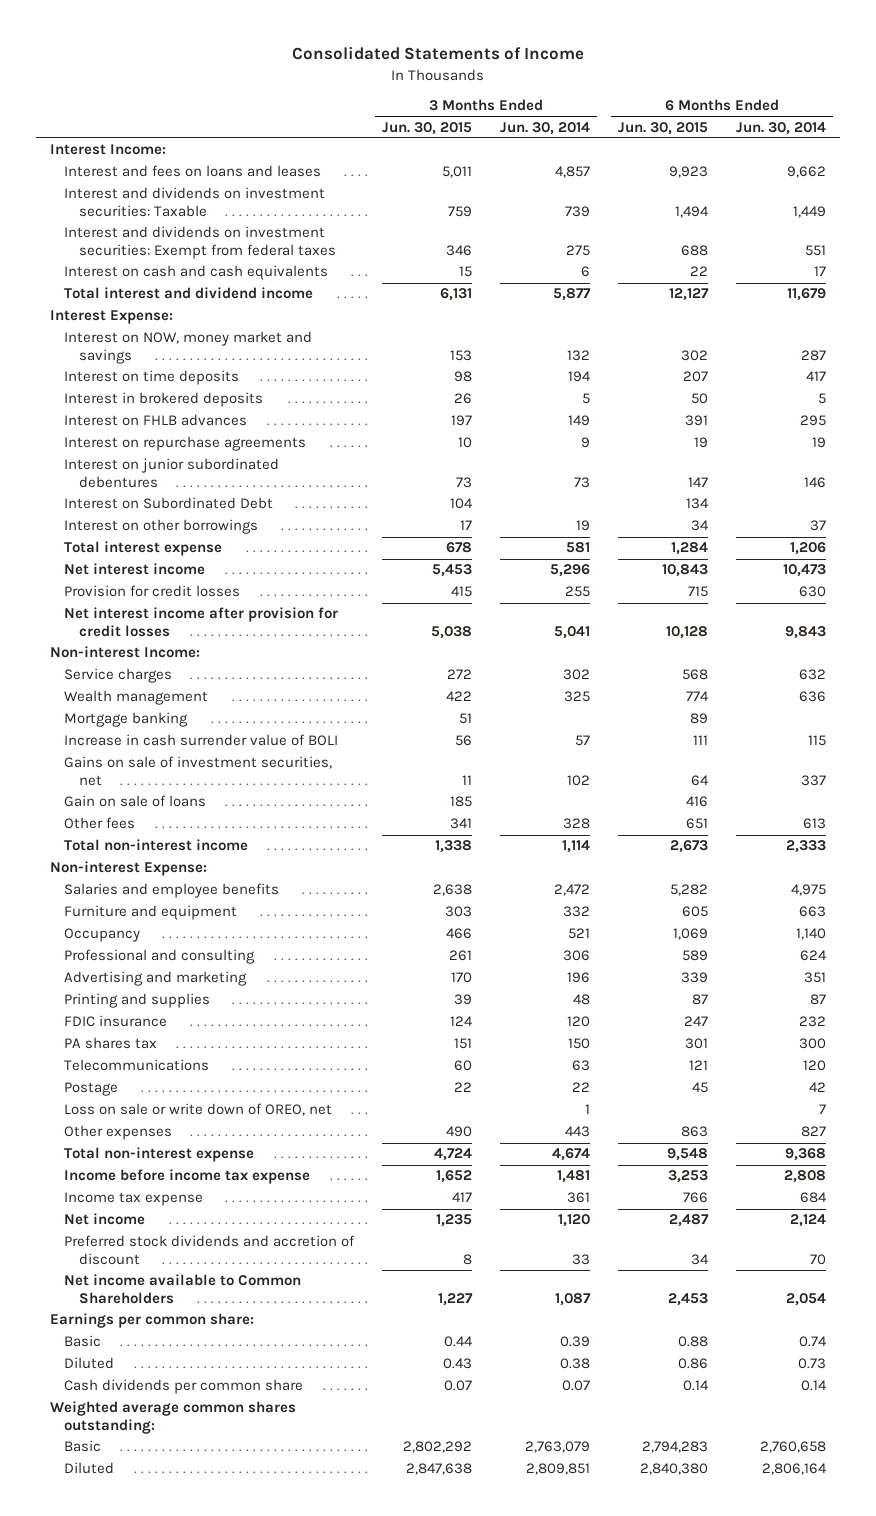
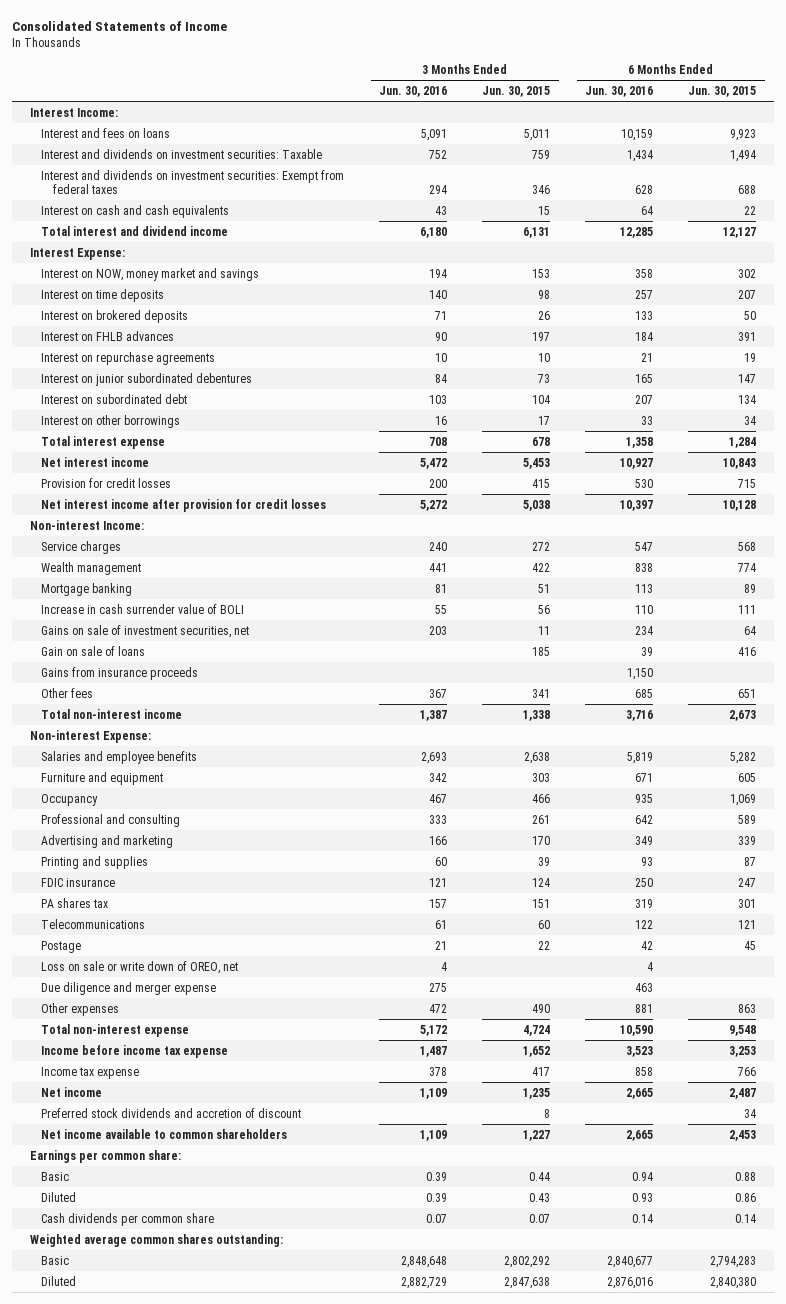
- | 3 Months Ended Jun. 30, 2015 | 3 Months Ended Jun. 30, 2014 | 6 Months Ended Jun. 30, 2015 | 6 Months Ended Jun. 30, 2014
+ | 3 Months Ended Jun. 30, 2016 | 3 Months Ended Jun. 30, 2015 | 6 Months Ended Jun. 30, 2016 | 6 Months Ended Jun. 30, 2015
- Interest and fees on loans and leases | 5,011 | 4,857 | 9,923 | 9,662
+ Interest and fees on loans | 5,091 | 5,011 | 10,159 | 9,923
- Interest in brokered deposits | 26 | 5 | 50 | 5
+ Interest on brokered deposits | 71 | 26 | 133 | 50
- Interest on Subordinated Debt | 104 | | 134 |
+ Interest on subordinated debt | 103 | 104 | 207 | 134
+ Gains from insurance proceeds | | | 1,150 |
+ Due diligence and merger expense | 275 | | 463 |
- Net income available to Common Shareholders | 1,227 | 1,087 | 2,453 | 2,054
+ Net income available to common shareholders | 1,109 | 1,227 | 2,665 | 2,453

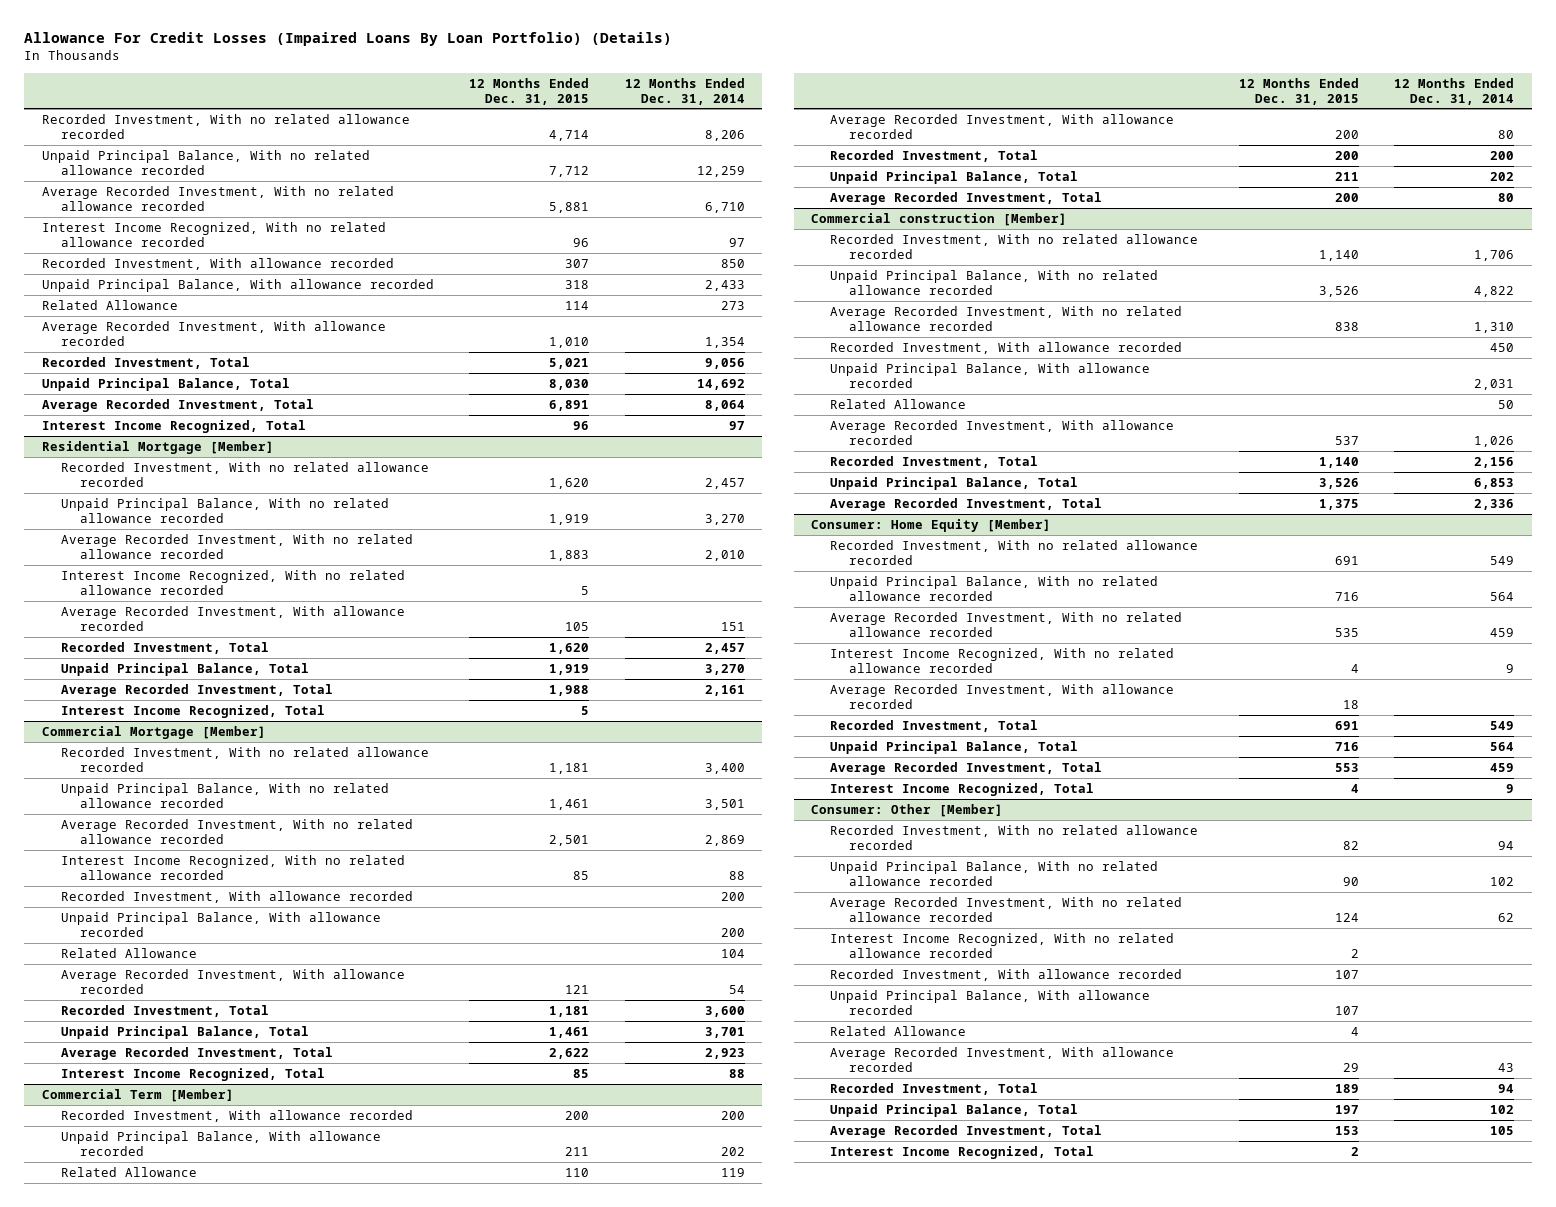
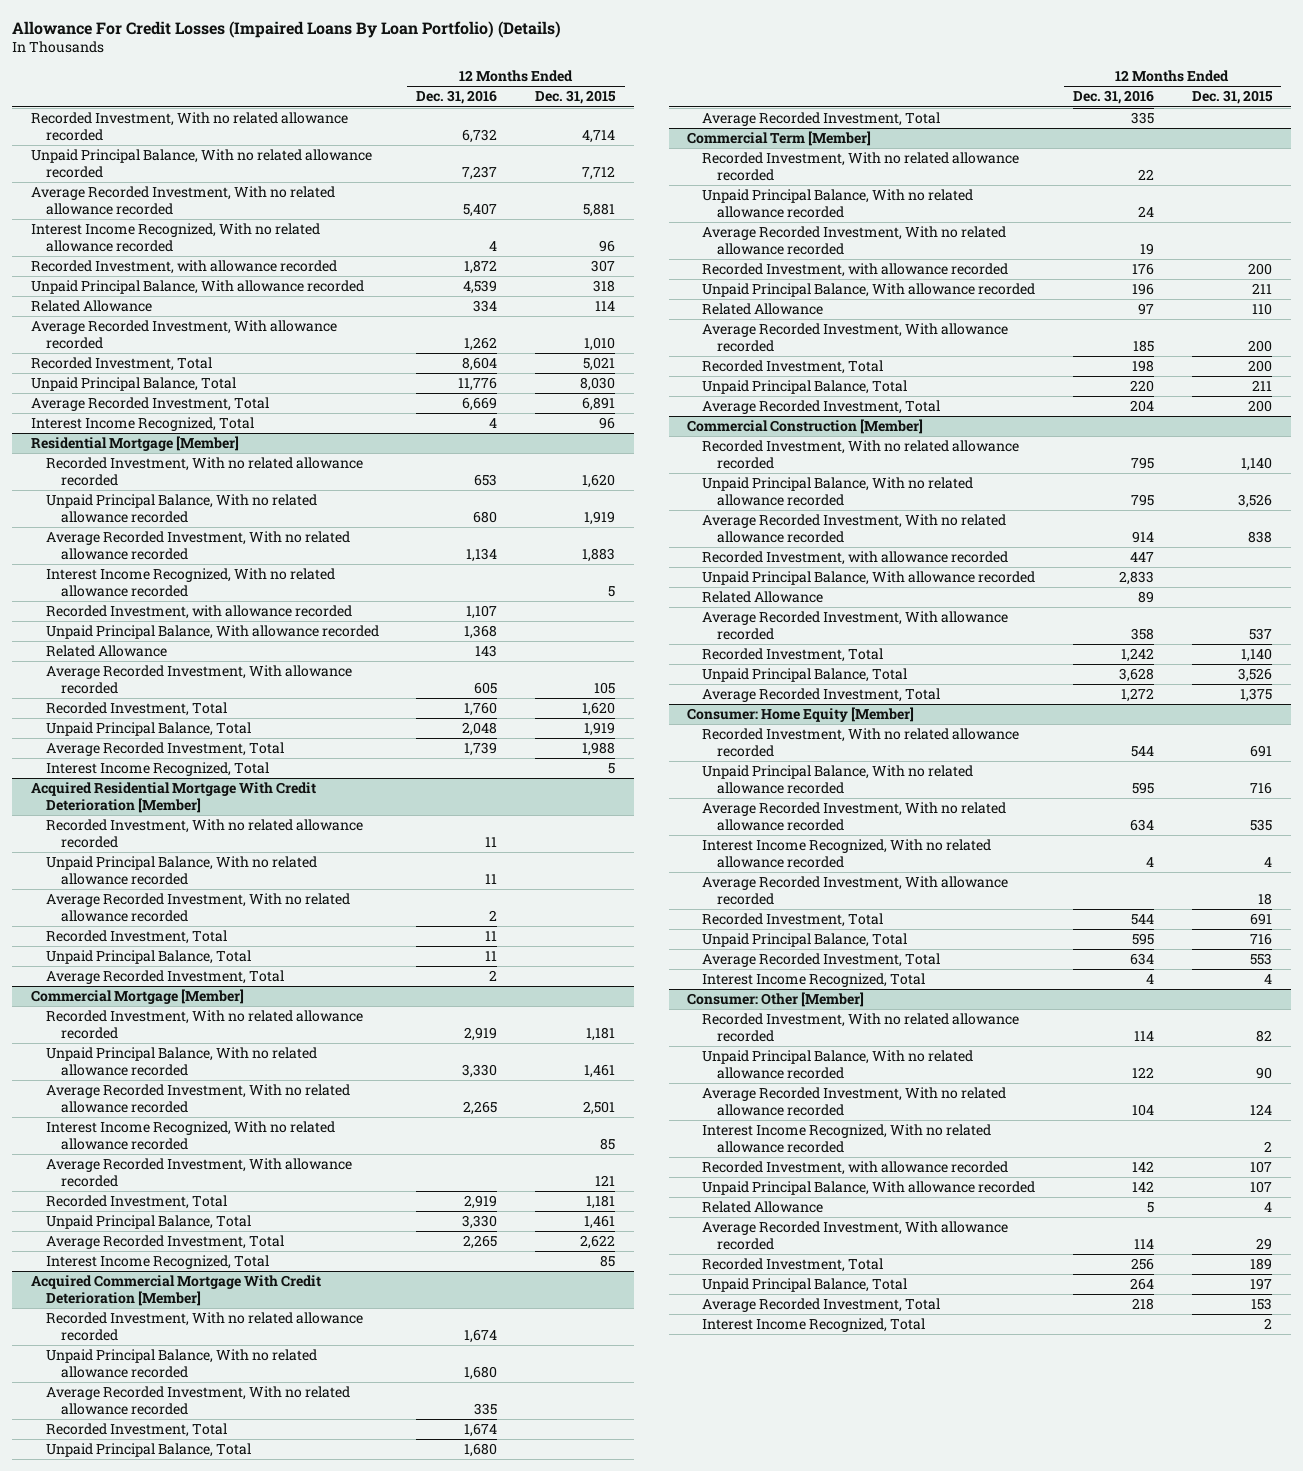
- | 12 Months Ended Dec. 31, 2015 | 12 Months Ended Dec. 31, 2014
+ | 12 Months Ended Dec. 31, 2016 | 12 Months Ended Dec. 31, 2015
- Recorded Investment, With allowance recorded | 307 | 850
+ Recorded Investment, with allowance recorded | 1,872 | 307
@ Residential Mortgage [Member]
+ Recorded Investment, with allowance recorded | 1,107 |
+ Unpaid Principal Balance, With allowance recorded | 1,368 |
+ Related Allowance | 143 |
+ Acquired Residential Mortgage With Credit Deterioration [Member]
+ Recorded Investment, With no related allowance recorded | 11 |
+ Unpaid Principal Balance, With no related allowance recorded | 11 |
+ Average Recorded Investment, With no related allowance recorded | 2 |
+ Recorded Investment, Total | 11 |
+ Unpaid Principal Balance, Total | 11 |
+ Average Recorded Investment, Total | 2 |
@ Commercial Mortgage [Member]
- Recorded Investment, With allowance recorded | | 200
- Unpaid Principal Balance, With allowance recorded | | 200
- Related Allowance | | 104
+ Acquired Commercial Mortgage With Credit Deterioration [Member]
+ Recorded Investment, With no related allowance recorded | 1,674 |
+ Unpaid Principal Balance, With no related allowance recorded | 1,680 |
+ Average Recorded Investment, With no related allowance recorded | 335 |
+ Recorded Investment, Total | 1,674 |
+ Unpaid Principal Balance, Total | 1,680 |
+ Average Recorded Investment, Total | 335 |
@ Commercial Term [Member]
- Recorded Investment, With allowance recorded | 200 | 200
+ Recorded Investment, With no related allowance recorded | 22 |
+ Unpaid Principal Balance, With no related allowance recorded | 24 |
+ Average Recorded Investment, With no related allowance recorded | 19 |
+ Recorded Investment, with allowance recorded | 176 | 200
- Commercial construction [Member]
+ Commercial Construction [Member]
- Recorded Investment, With allowance recorded | | 450
+ Recorded Investment, with allowance recorded | 447 |
@ Consumer: Other [Member]
- Recorded Investment, With allowance recorded | 107 |
+ Recorded Investment, with allowance recorded | 142 | 107

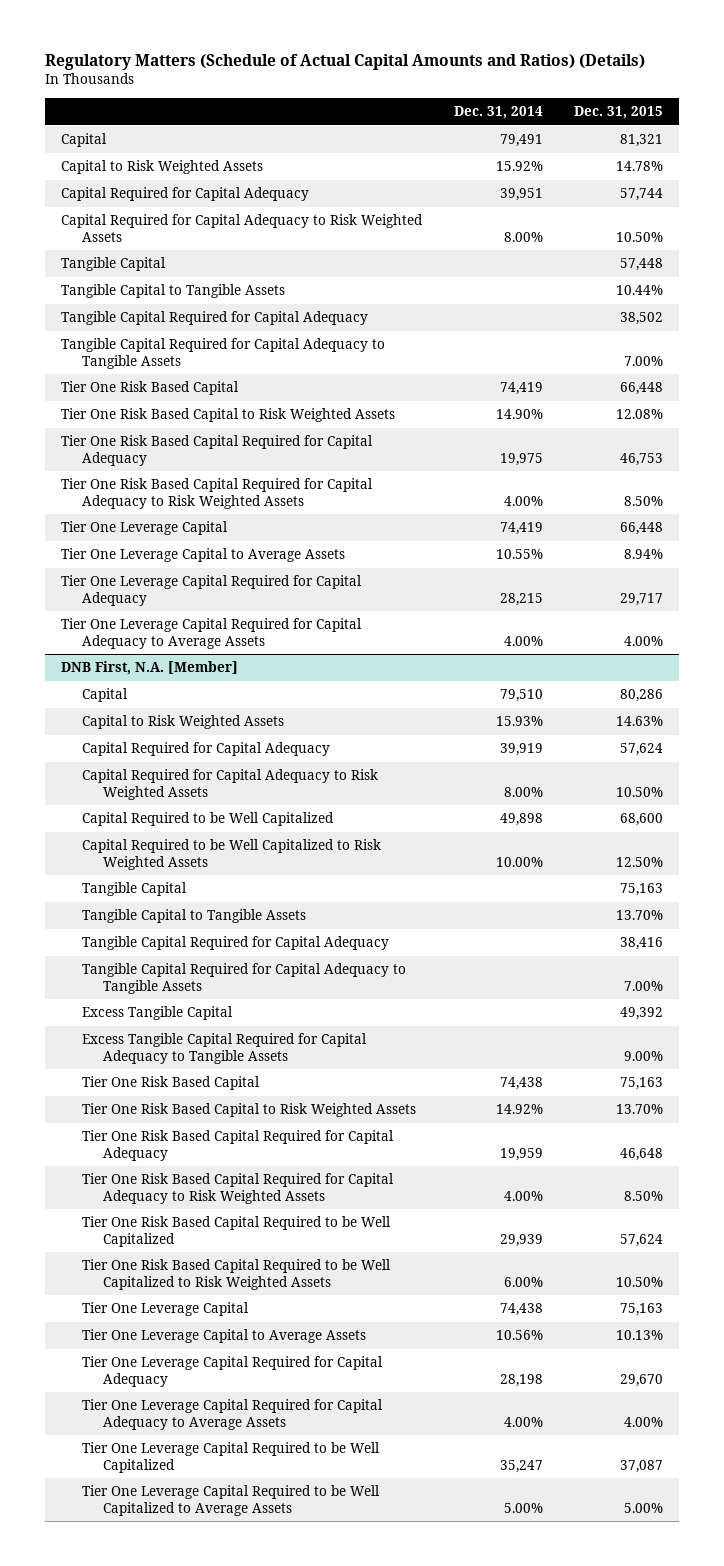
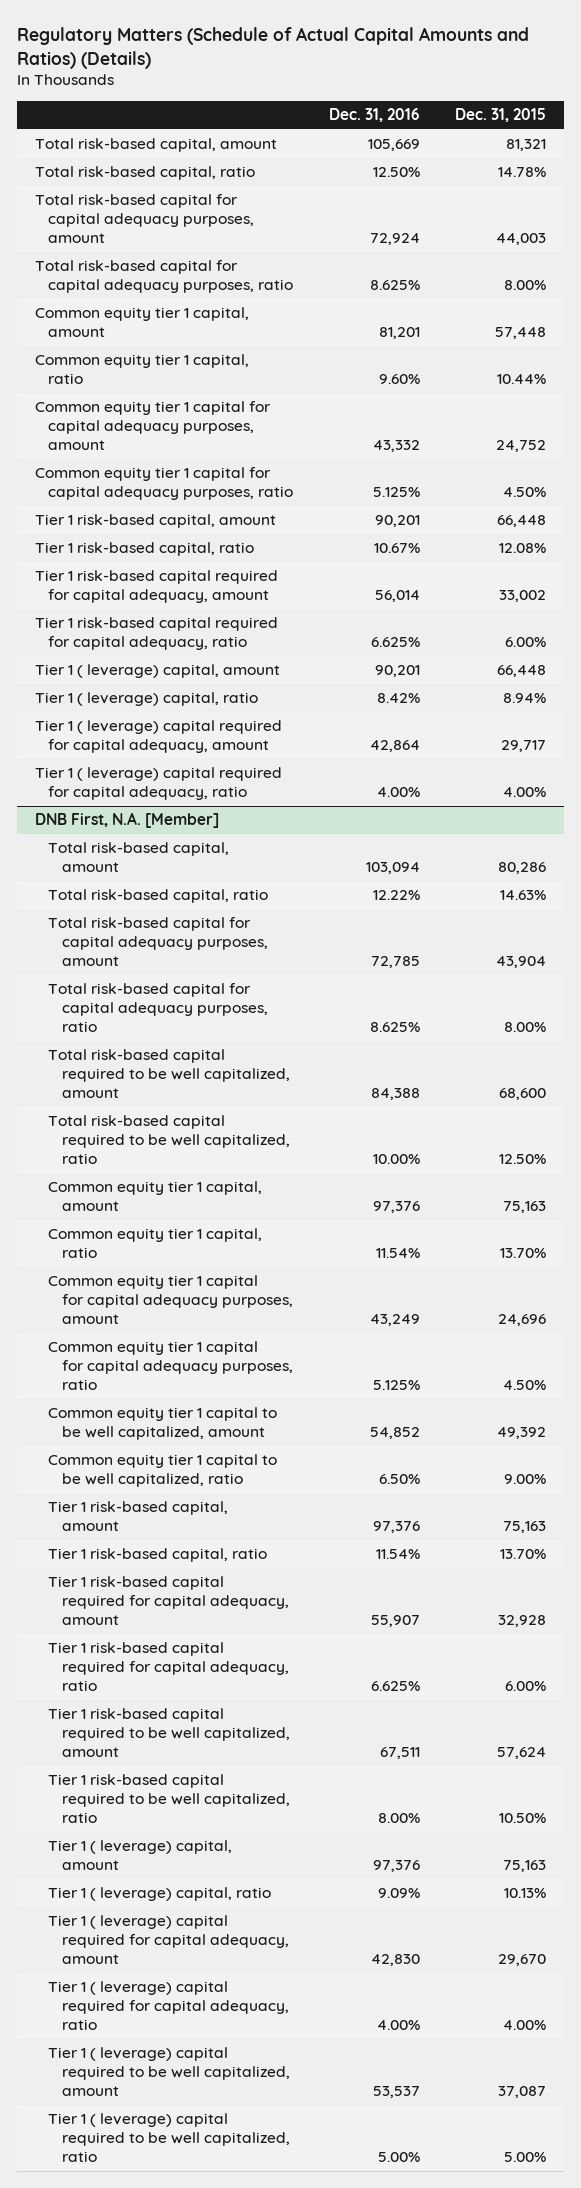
- | Dec. 31, 2014 | Dec. 31, 2015
+ | Dec. 31, 2016 | Dec. 31, 2015
- Capital | 79,491 | 81,321
- Capital to Risk Weighted Assets | 15.92% | 14.78%
- Capital Required for Capital Adequacy | 39,951 | 57,744
- Capital Required for Capital Adequacy to Risk Weighted Assets | 8.00% | 10.50%
- Tangible Capital | | 57,448
- Tangible Capital to Tangible Assets | | 10.44%
- Tangible Capital Required for Capital Adequacy | | 38,502
- Tangible Capital Required for Capital Adequacy to Tangible Assets | | 7.00%
- Tier One Risk Based Capital | 74,419 | 66,448
- Tier One Risk Based Capital to Risk Weighted Assets | 14.90% | 12.08%
- Tier One Risk Based Capital Required for Capital Adequacy | 19,975 | 46,753
- Tier One Risk Based Capital Required for Capital Adequacy to Risk Weighted Assets | 4.00% | 8.50%
- Tier One Leverage Capital | 74,419 | 66,448
- Tier One Leverage Capital to Average Assets | 10.55% | 8.94%
- Tier One Leverage Capital Required for Capital Adequacy | 28,215 | 29,717
- Tier One Leverage Capital Required for Capital Adequacy to Average Assets | 4.00% | 4.00%
+ Total risk-based capital, amount | 105,669 | 81,321
+ Total risk-based capital, ratio | 12.50% | 14.78%
+ Total risk-based capital for capital adequacy purposes, amount | 72,924 | 44,003
+ Total risk-based capital for capital adequacy purposes, ratio | 8.625% | 8.00%
+ Common equity tier 1 capital, amount | 81,201 | 57,448
+ Common equity tier 1 capital, ratio | 9.60% | 10.44%
+ Common equity tier 1 capital for capital adequacy purposes, amount | 43,332 | 24,752
+ Common equity tier 1 capital for capital adequacy purposes, ratio | 5.125% | 4.50%
+ Tier 1 risk-based capital, amount | 90,201 | 66,448
+ Tier 1 risk-based capital, ratio | 10.67% | 12.08%
+ Tier 1 risk-based capital required for capital adequacy, amount | 56,014 | 33,002
+ Tier 1 risk-based capital required for capital adequacy, ratio | 6.625% | 6.00%
+ Tier 1 ( leverage) capital, amount | 90,201 | 66,448
+ Tier 1 ( leverage) capital, ratio | 8.42% | 8.94%
+ Tier 1 ( leverage) capital required for capital adequacy, amount | 42,864 | 29,717
+ Tier 1 ( leverage) capital required for capital adequacy, ratio | 4.00% | 4.00%
@ DNB First, N.A. [Member]
- Capital | 79,510 | 80,286
- Capital to Risk Weighted Assets | 15.93% | 14.63%
- Capital Required for Capital Adequacy | 39,919 | 57,624
- Capital Required for Capital Adequacy to Risk Weighted Assets | 8.00% | 10.50%
- Capital Required to be Well Capitalized | 49,898 | 68,600
- Capital Required to be Well Capitalized to Risk Weighted Assets | 10.00% | 12.50%
- Tangible Capital | | 75,163
- Tangible Capital to Tangible Assets | | 13.70%
- Tangible Capital Required for Capital Adequacy | | 38,416
- Tangible Capital Required for Capital Adequacy to Tangible Assets | | 7.00%
- Excess Tangible Capital | | 49,392
- Excess Tangible Capital Required for Capital Adequacy to Tangible Assets | | 9.00%
- Tier One Risk Based Capital | 74,438 | 75,163
- Tier One Risk Based Capital to Risk Weighted Assets | 14.92% | 13.70%
- Tier One Risk Based Capital Required for Capital Adequacy | 19,959 | 46,648
- Tier One Risk Based Capital Required for Capital Adequacy to Risk Weighted Assets | 4.00% | 8.50%
- Tier One Risk Based Capital Required to be Well Capitalized | 29,939 | 57,624
- Tier One Risk Based Capital Required to be Well Capitalized to Risk Weighted Assets | 6.00% | 10.50%
- Tier One Leverage Capital | 74,438 | 75,163
- Tier One Leverage Capital to Average Assets | 10.56% | 10.13%
- Tier One Leverage Capital Required for Capital Adequacy | 28,198 | 29,670
- Tier One Leverage Capital Required for Capital Adequacy to Average Assets | 4.00% | 4.00%
- Tier One Leverage Capital Required to be Well Capitalized | 35,247 | 37,087
- Tier One Leverage Capital Required to be Well Capitalized to Average Assets | 5.00% | 5.00%
+ Total risk-based capital, amount | 103,094 | 80,286
+ Total risk-based capital, ratio | 12.22% | 14.63%
+ Total risk-based capital for capital adequacy purposes, amount | 72,785 | 43,904
+ Total risk-based capital for capital adequacy purposes, ratio | 8.625% | 8.00%
+ Total risk-based capital required to be well capitalized, amount | 84,388 | 68,600
+ Total risk-based capital required to be well capitalized, ratio | 10.00% | 12.50%
+ Common equity tier 1 capital, amount | 97,376 | 75,163
+ Common equity tier 1 capital, ratio | 11.54% | 13.70%
+ Common equity tier 1 capital for capital adequacy purposes, amount | 43,249 | 24,696
+ Common equity tier 1 capital for capital adequacy purposes, ratio | 5.125% | 4.50%
+ Common equity tier 1 capital to be well capitalized, amount | 54,852 | 49,392
+ Common equity tier 1 capital to be well capitalized, ratio | 6.50% | 9.00%
+ Tier 1 risk-based capital, amount | 97,376 | 75,163
+ Tier 1 risk-based capital, ratio | 11.54% | 13.70%
+ Tier 1 risk-based capital required for capital adequacy, amount | 55,907 | 32,928
+ Tier 1 risk-based capital required for capital adequacy, ratio | 6.625% | 6.00%
+ Tier 1 risk-based capital required to be well capitalized, amount | 67,511 | 57,624
+ Tier 1 risk-based capital required to be well capitalized, ratio | 8.00% | 10.50%
+ Tier 1 ( leverage) capital, amount | 97,376 | 75,163
+ Tier 1 ( leverage) capital, ratio | 9.09% | 10.13%
+ Tier 1 ( leverage) capital required for capital adequacy, amount | 42,830 | 29,670
+ Tier 1 ( leverage) capital required for capital adequacy, ratio | 4.00% | 4.00%
+ Tier 1 ( leverage) capital required to be well capitalized, amount | 53,537 | 37,087
+ Tier 1 ( leverage) capital required to be well capitalized, ratio | 5.00% | 5.00%

